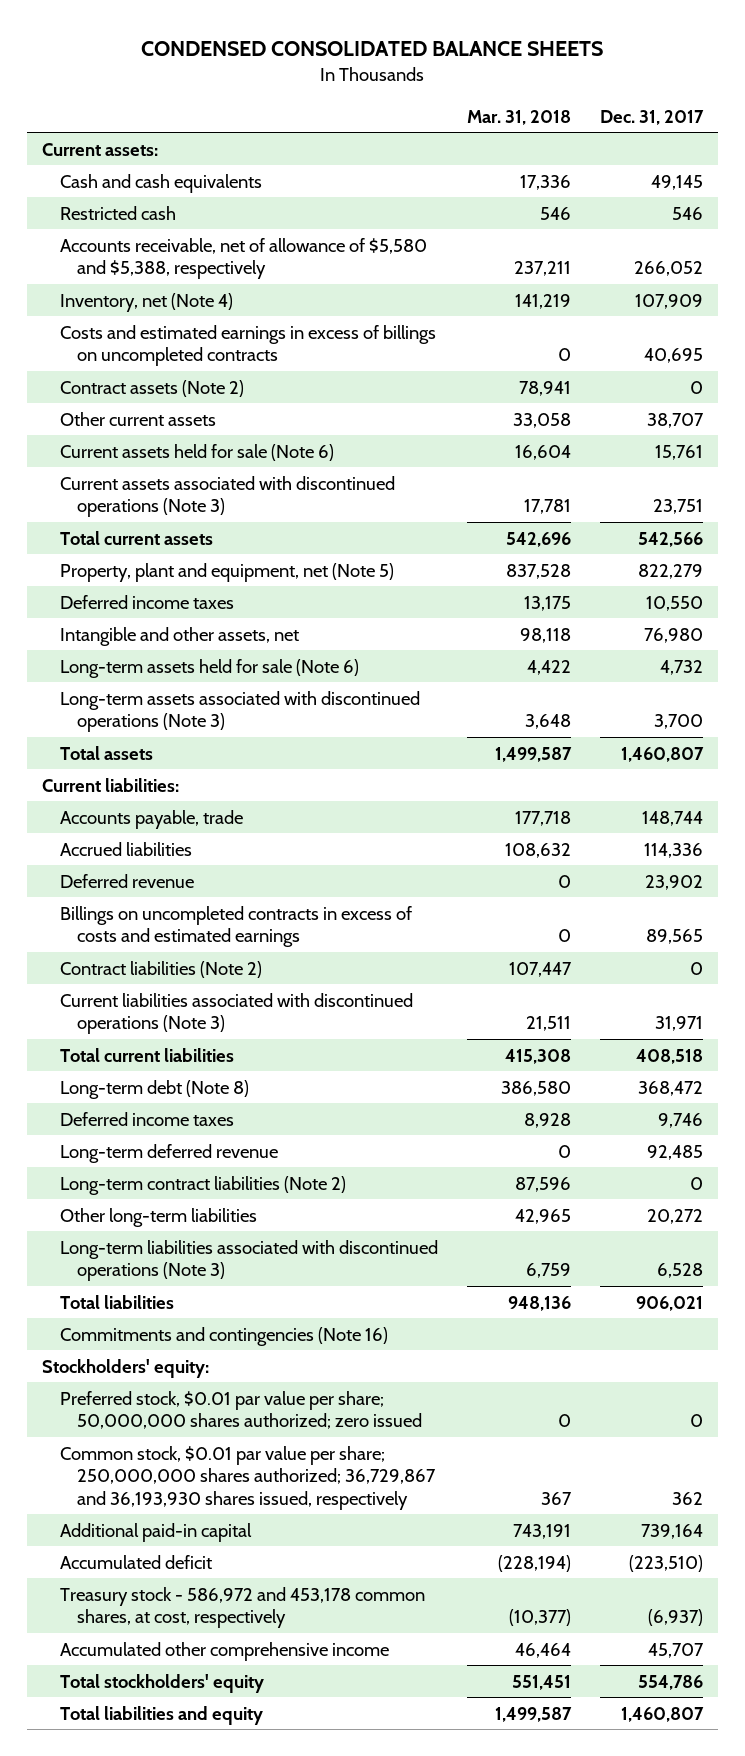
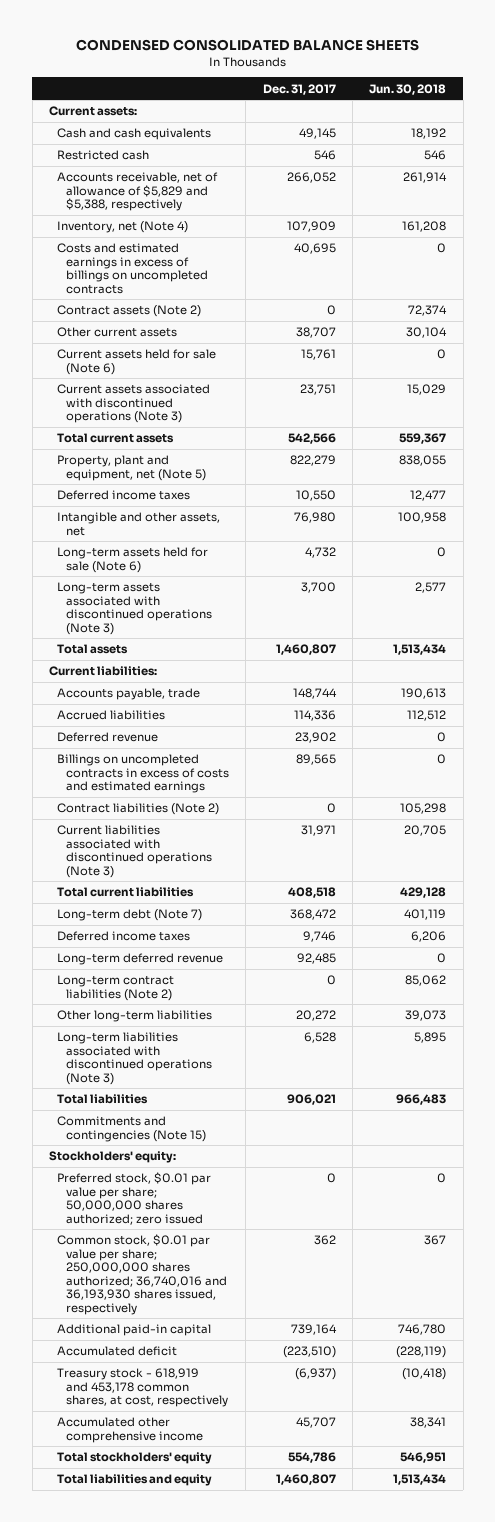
- | Mar. 31, 2018 | Dec. 31, 2017
+ | Dec. 31, 2017 | Jun. 30, 2018
- Accounts receivable, net of allowance of $5,580 and $5,388, respectively | 237,211 | 266,052
+ Accounts receivable, net of allowance of $5,829 and $5,388, respectively | 266,052 | 261,914
- Long-term debt (Note 8) | 386,580 | 368,472
+ Long-term debt (Note 7) | 368,472 | 401,119
- Commitments and contingencies (Note 16)
+ Commitments and contingencies (Note 15)
- Common stock, $0.01 par value per share; 250,000,000 shares authorized; 36,729,867 and 36,193,930 shares issued, respectively | 367 | 362
+ Common stock, $0.01 par value per share; 250,000,000 shares authorized; 36,740,016 and 36,193,930 shares issued, respectively | 362 | 367
- Treasury stock - 586,972 and 453,178 common shares, at cost, respectively | (10,377) | (6,937)
+ Treasury stock - 618,919 and 453,178 common shares, at cost, respectively | (6,937) | (10,418)

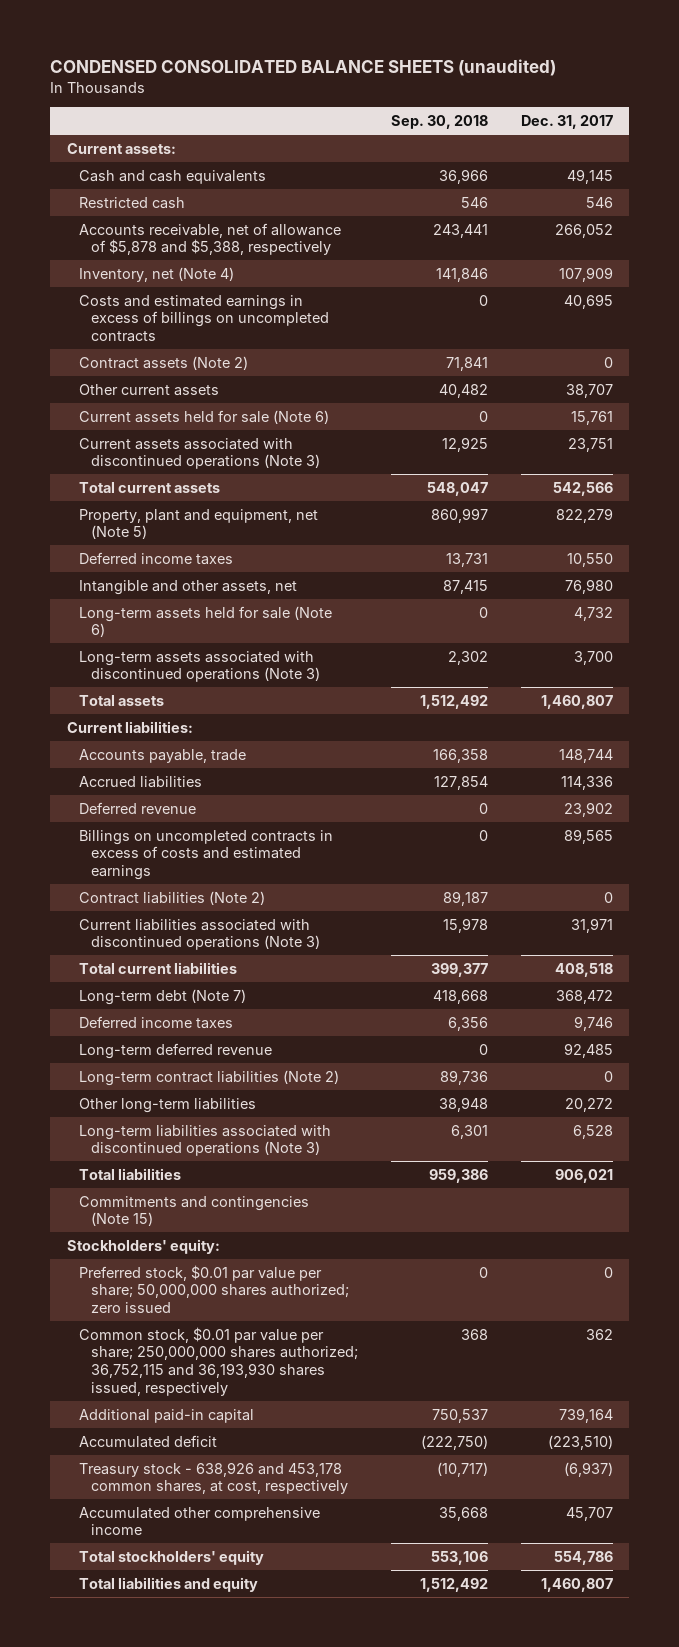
- CONDENSED CONSOLIDATED BALANCE SHEETS
+ CONDENSED CONSOLIDATED BALANCE SHEETS (unaudited)
- | Dec. 31, 2017 | Jun. 30, 2018
+ | Sep. 30, 2018 | Dec. 31, 2017
- Accounts receivable, net of allowance of $5,829 and $5,388, respectively | 266,052 | 261,914
+ Accounts receivable, net of allowance of $5,878 and $5,388, respectively | 243,441 | 266,052
- Common stock, $0.01 par value per share; 250,000,000 shares authorized; 36,740,016 and 36,193,930 shares issued, respectively | 362 | 367
+ Common stock, $0.01 par value per share; 250,000,000 shares authorized; 36,752,115 and 36,193,930 shares issued, respectively | 368 | 362
- Treasury stock - 618,919 and 453,178 common shares, at cost, respectively | (6,937) | (10,418)
+ Treasury stock - 638,926 and 453,178 common shares, at cost, respectively | (10,717) | (6,937)

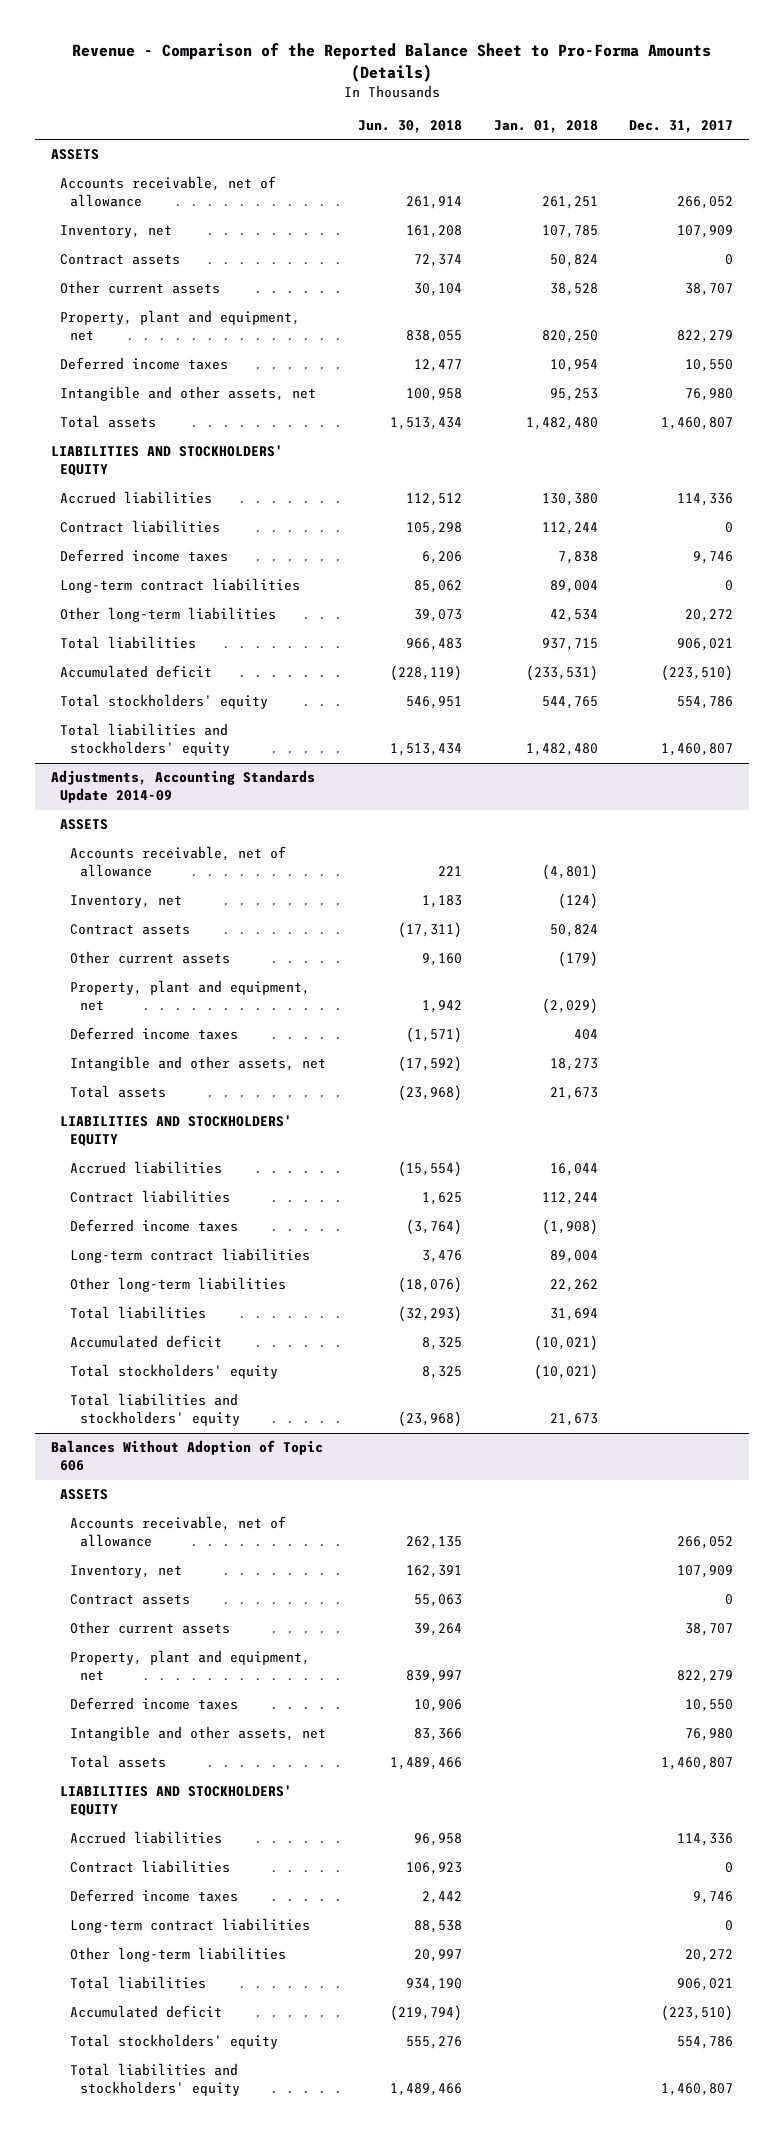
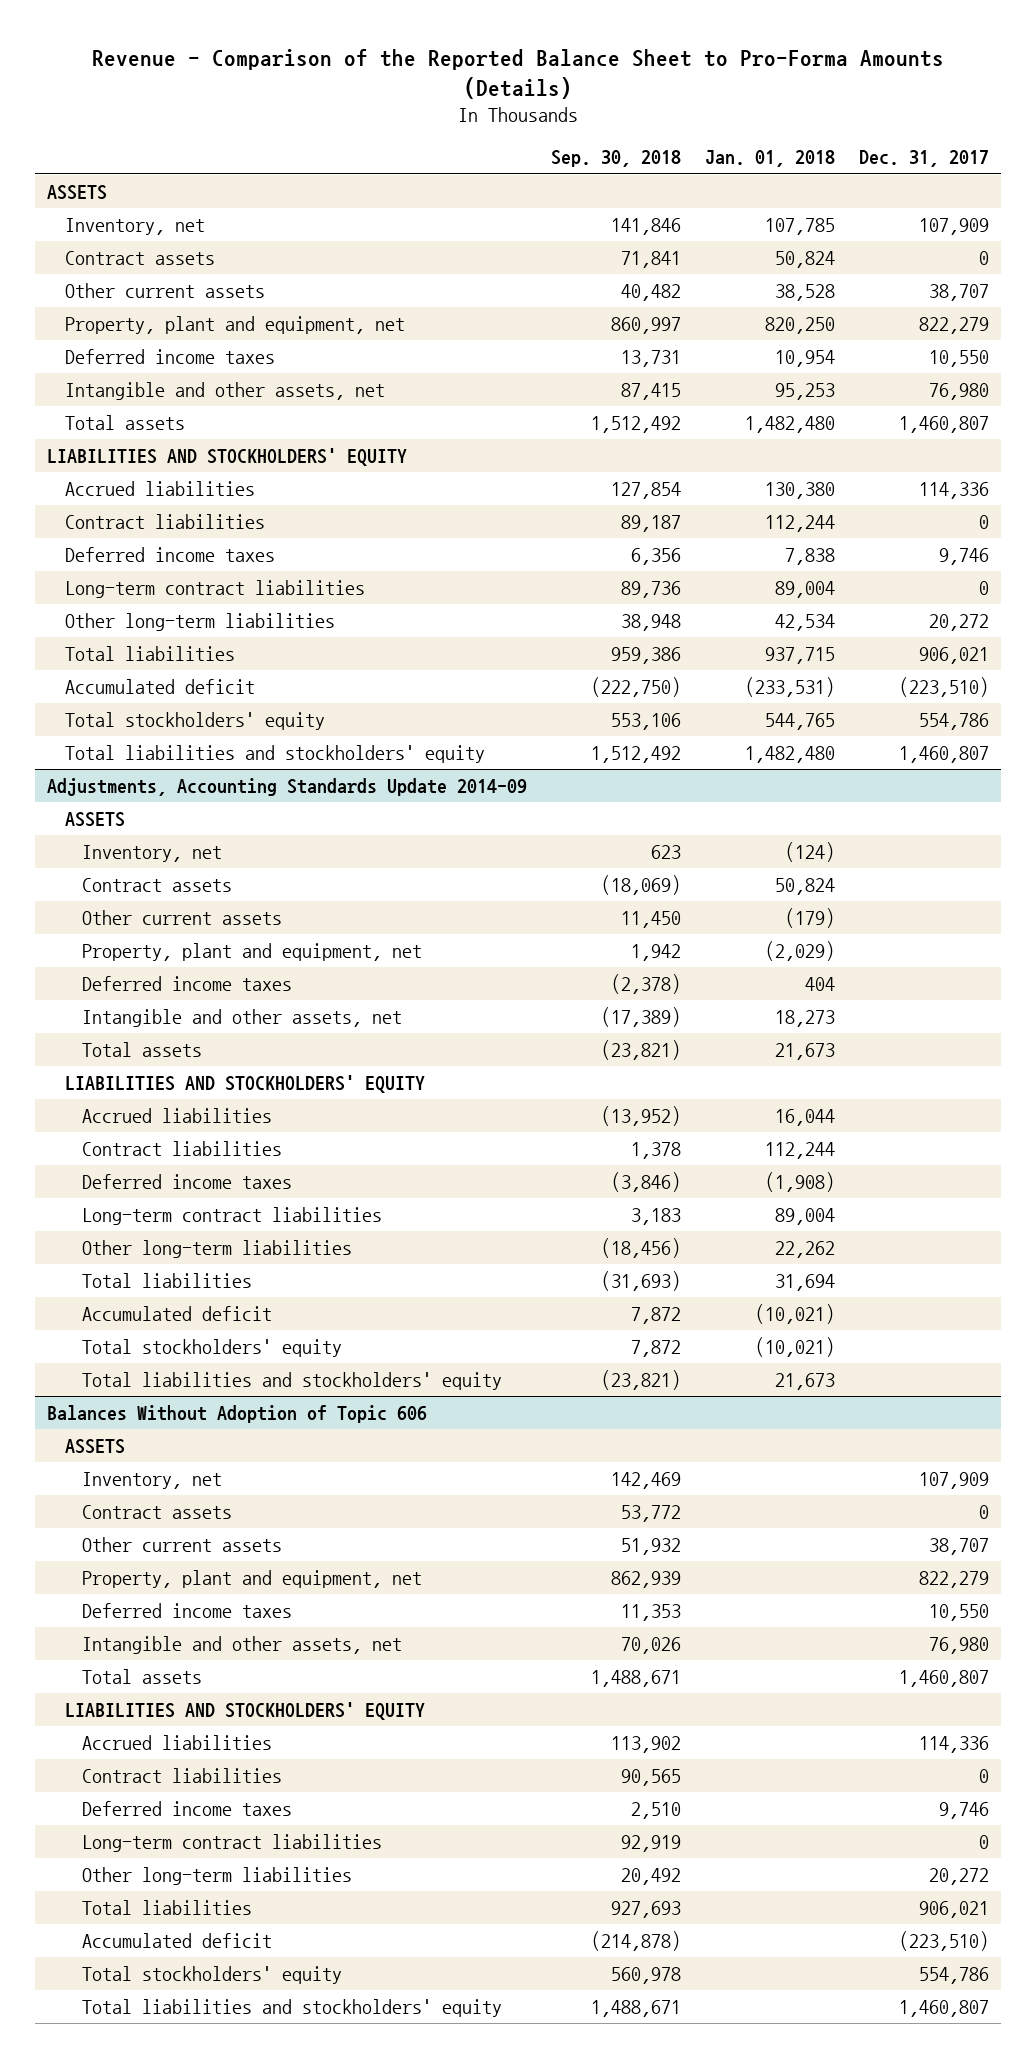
- | Jun. 30, 2018 | Jan. 01, 2018 | Dec. 31, 2017
+ | Sep. 30, 2018 | Jan. 01, 2018 | Dec. 31, 2017
- Accounts receivable, net of allowance | 261,914 | 261,251 | 266,052
@ Adjustments, Accounting Standards Update 2014-09
- Accounts receivable, net of allowance | 221 | (4,801) |
@ Balances Without Adoption of Topic 606
- Accounts receivable, net of allowance | 262,135 | | 266,052

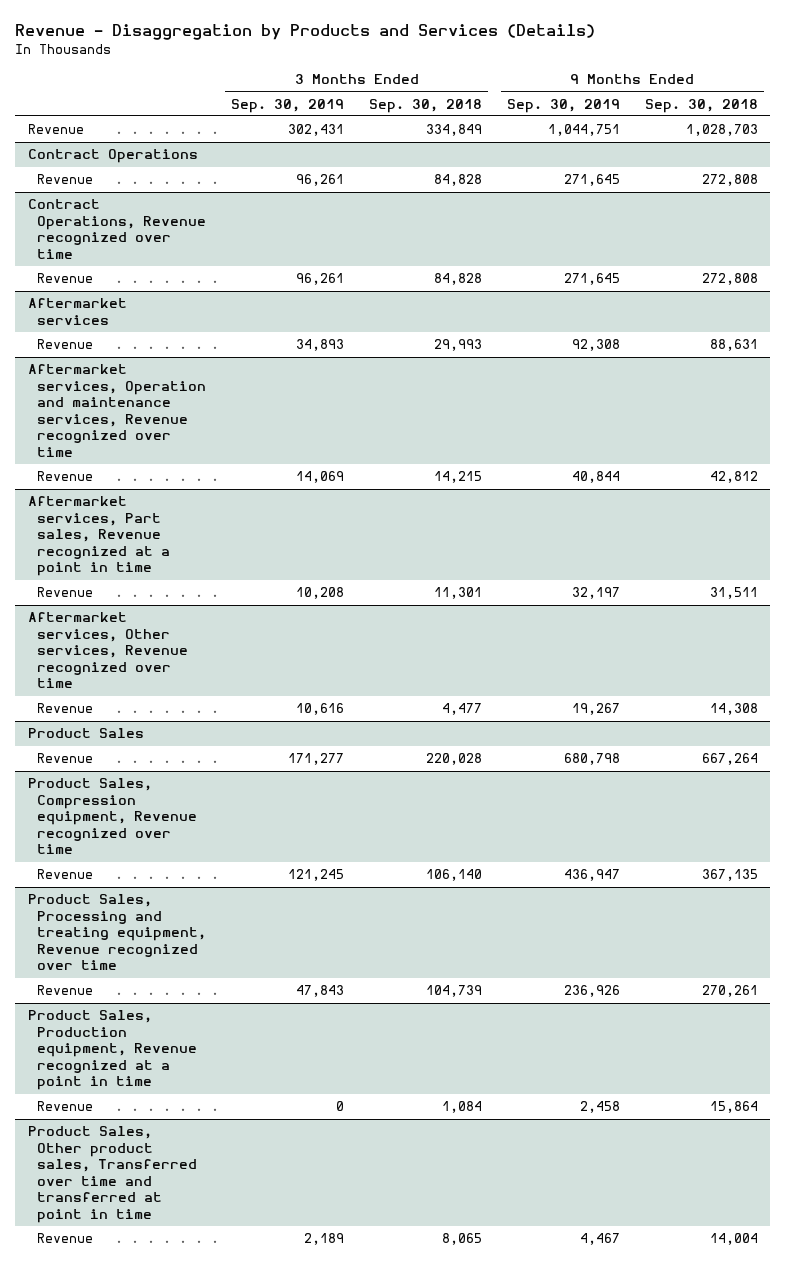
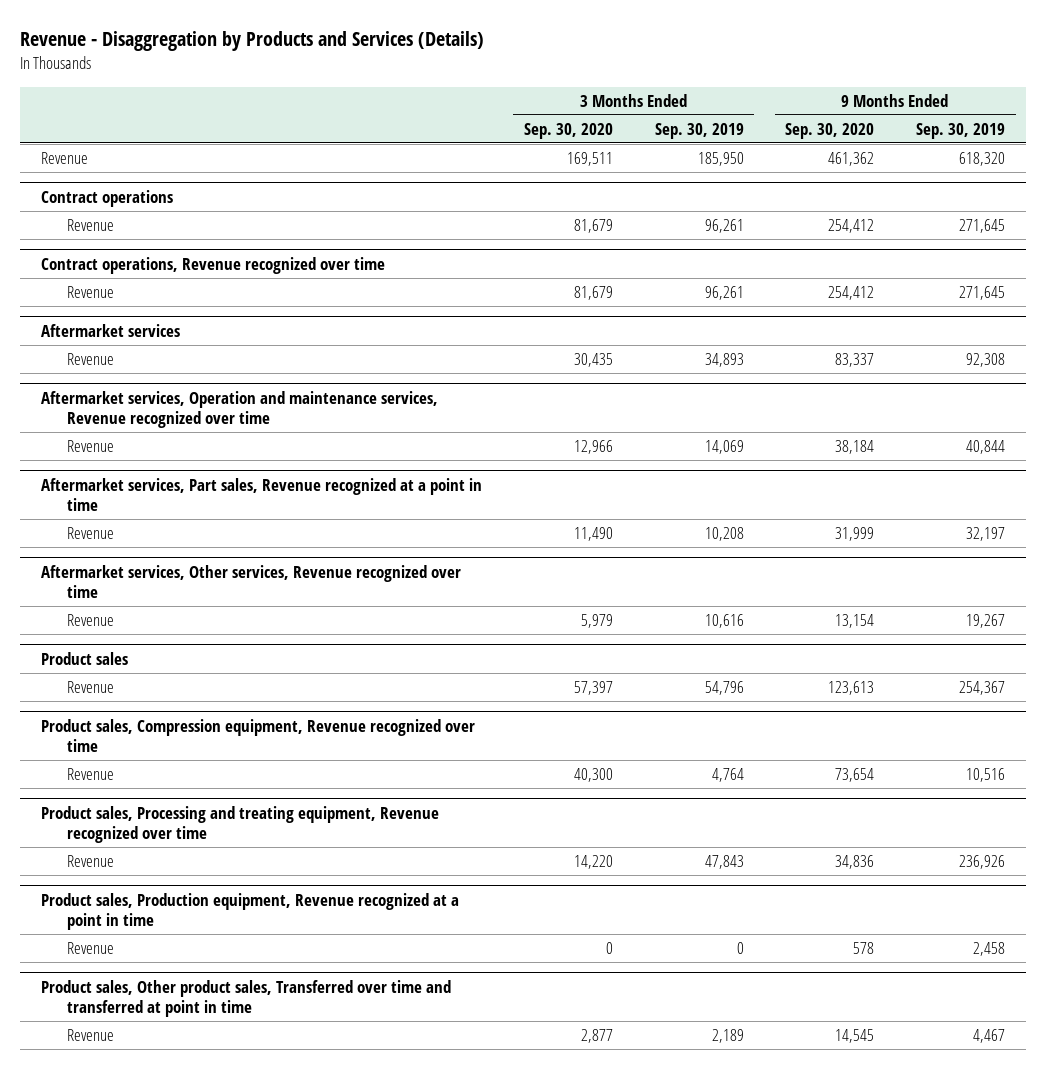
- | 3 Months Ended Sep. 30, 2019 | 3 Months Ended Sep. 30, 2018 | 9 Months Ended Sep. 30, 2019 | 9 Months Ended Sep. 30, 2018
+ | 3 Months Ended Sep. 30, 2020 | 3 Months Ended Sep. 30, 2019 | 9 Months Ended Sep. 30, 2020 | 9 Months Ended Sep. 30, 2019
- Revenue | 302,431 | 334,849 | 1,044,751 | 1,028,703
- Contract Operations
+ Revenue | 169,511 | 185,950 | 461,362 | 618,320
+ Contract operations
- Contract Operations, Revenue recognized over time
+ Contract operations, Revenue recognized over time
- Product Sales
- Revenue | 171,277 | 220,028 | 680,798 | 667,264
- Product Sales, Compression equipment, Revenue recognized over time
- Revenue | 121,245 | 106,140 | 436,947 | 367,135
- Product Sales, Processing and treating equipment, Revenue recognized over time
+ Product sales
+ Revenue | 57,397 | 54,796 | 123,613 | 254,367
+ Product sales, Compression equipment, Revenue recognized over time
+ Revenue | 40,300 | 4,764 | 73,654 | 10,516
+ Product sales, Processing and treating equipment, Revenue recognized over time
- Product Sales, Production equipment, Revenue recognized at a point in time
+ Product sales, Production equipment, Revenue recognized at a point in time
- Product Sales, Other product sales, Transferred over time and transferred at point in time
+ Product sales, Other product sales, Transferred over time and transferred at point in time

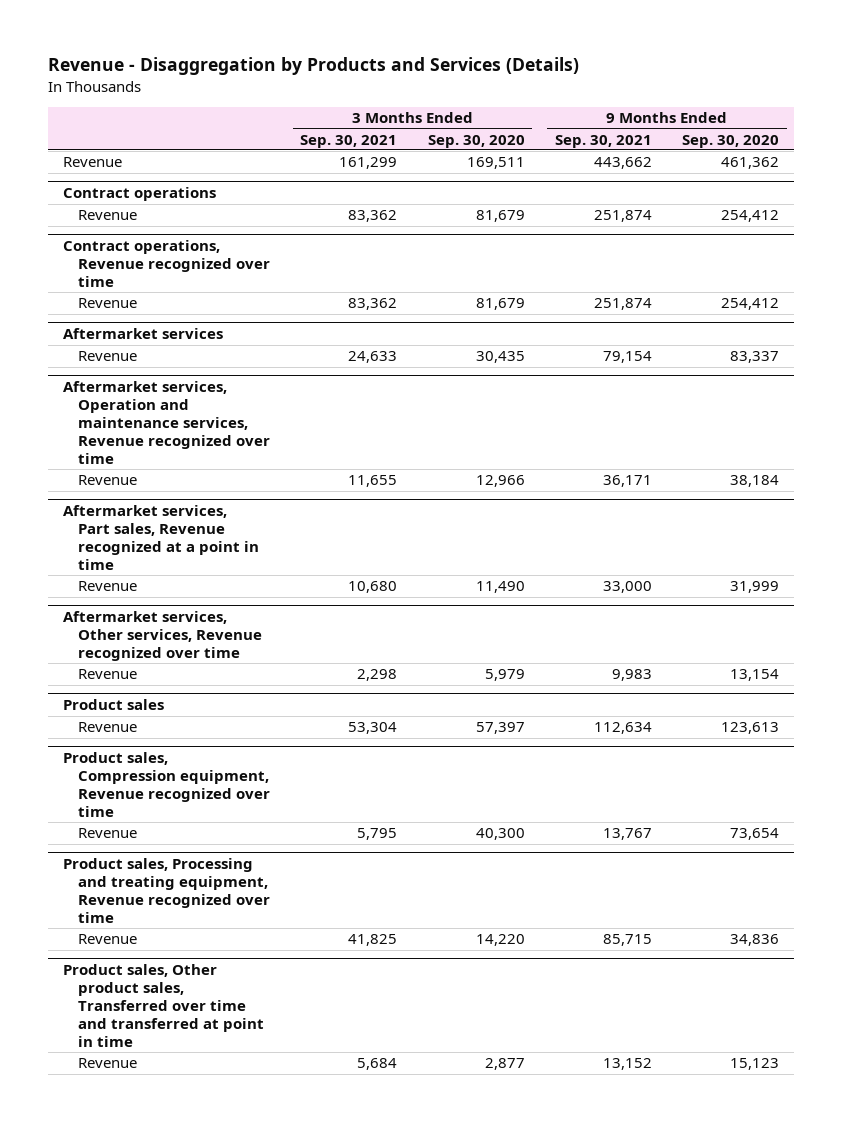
- | 3 Months Ended Sep. 30, 2020 | 3 Months Ended Sep. 30, 2019 | 9 Months Ended Sep. 30, 2020 | 9 Months Ended Sep. 30, 2019
+ | 3 Months Ended Sep. 30, 2021 | 3 Months Ended Sep. 30, 2020 | 9 Months Ended Sep. 30, 2021 | 9 Months Ended Sep. 30, 2020
- Product sales, Production equipment, Revenue recognized at a point in time
- Revenue | 0 | 0 | 578 | 2,458
@ Product sales, Other product sales, Transferred over time and transferred at point in time
- Revenue | 2,877 | 2,189 | 14,545 | 4,467
+ Revenue | 5,684 | 2,877 | 13,152 | 15,123

